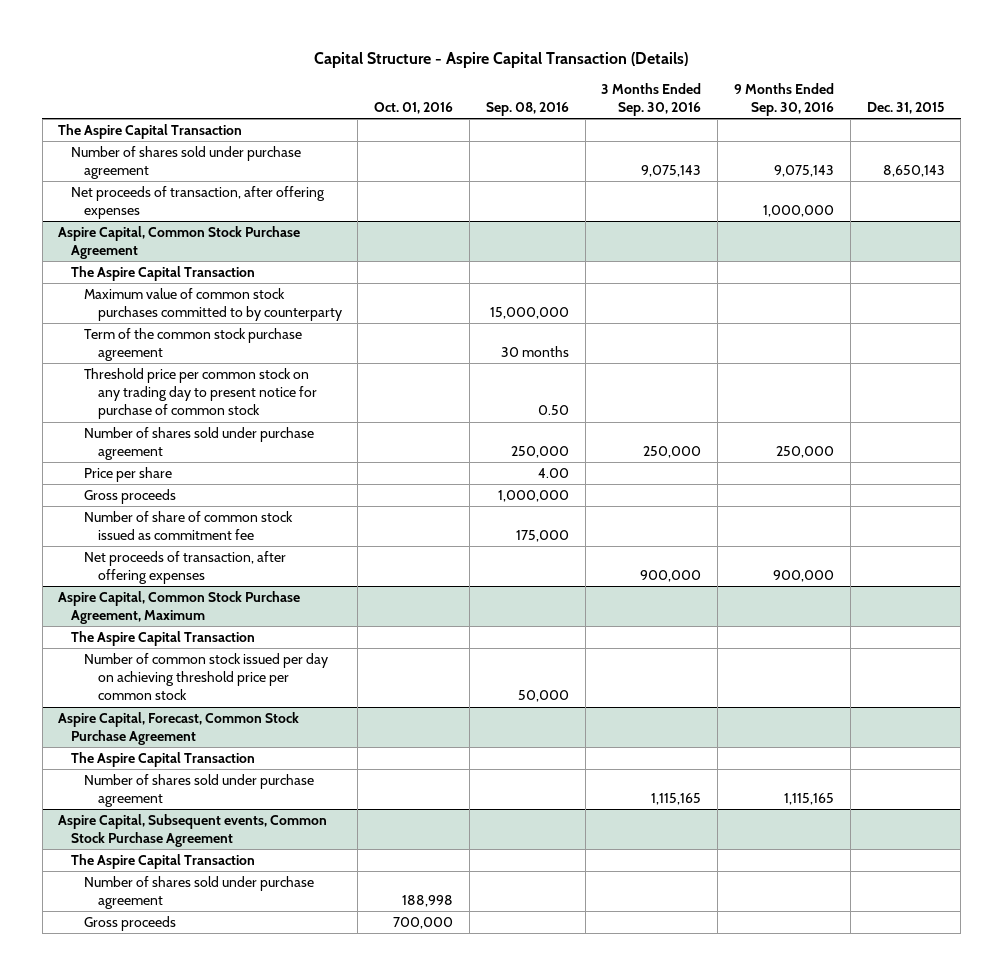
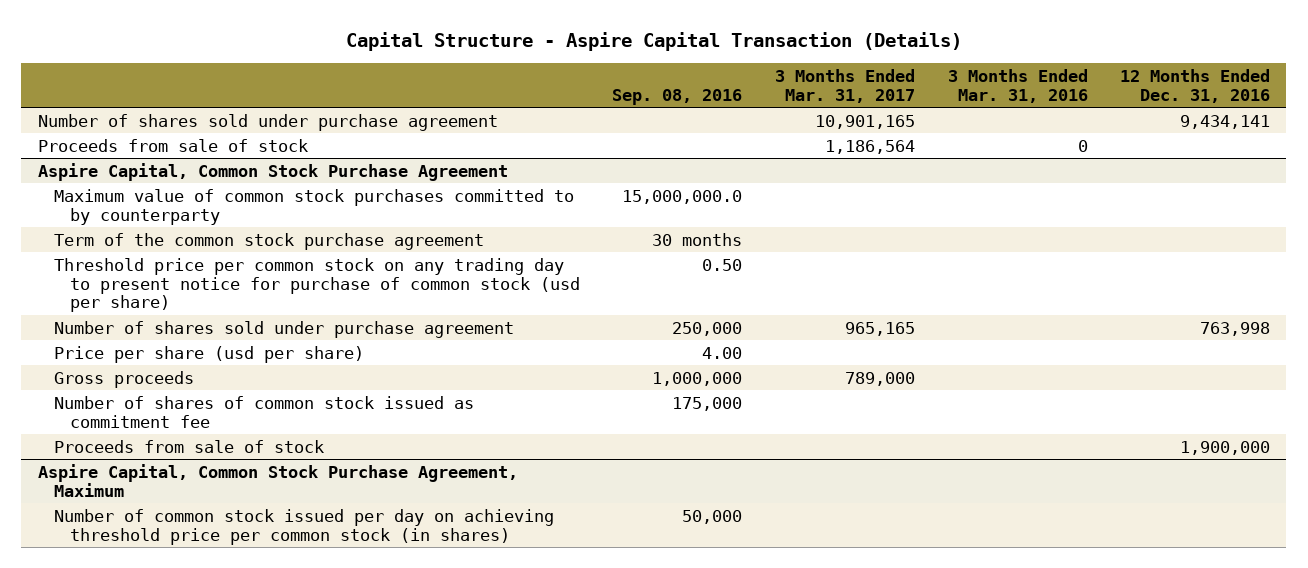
- | Oct. 01, 2016 | Sep. 08, 2016 | 3 Months Ended Sep. 30, 2016 | 9 Months Ended Sep. 30, 2016 | Dec. 31, 2015
+ | Sep. 08, 2016 | 3 Months Ended Mar. 31, 2017 | 3 Months Ended Mar. 31, 2016 | 12 Months Ended Dec. 31, 2016
- The Aspire Capital Transaction
- Net proceeds of transaction, after offering expenses | | | | 1,000,000 |
+ Proceeds from sale of stock | | 1,186,564 | 0 |
@ Aspire Capital, Common Stock Purchase Agreement
- The Aspire Capital Transaction
- Maximum value of common stock purchases committed to by counterparty | | 15,000,000 | | |
+ Maximum value of common stock purchases committed to by counterparty | 15,000,000.0 | | |
- Threshold price per common stock on any trading day to present notice for purchase of common stock | | 0.50 | | |
+ Threshold price per common stock on any trading day to present notice for purchase of common stock (usd per share) | 0.50 | | |
- Price per share | | 4.00 | | |
+ Price per share (usd per share) | 4.00 | | |
- Number of share of common stock issued as commitment fee | | 175,000 | | |
- Net proceeds of transaction, after offering expenses | | | 900,000 | 900,000 |
+ Number of shares of common stock issued as commitment fee | 175,000 | | |
+ Proceeds from sale of stock | | | | 1,900,000
@ Aspire Capital, Common Stock Purchase Agreement, Maximum
- The Aspire Capital Transaction
- Number of common stock issued per day on achieving threshold price per common stock | | 50,000 | | |
- Aspire Capital, Forecast, Common Stock Purchase Agreement
- The Aspire Capital Transaction
- Number of shares sold under purchase agreement | | | 1,115,165 | 1,115,165 |
- Aspire Capital, Subsequent events, Common Stock Purchase Agreement
- The Aspire Capital Transaction
- Number of shares sold under purchase agreement | 188,998 | | | |
- Gross proceeds | 700,000 | | | |
@ Aspire Capital, Common Stock Purchase Agreement, Maximum
+ Number of common stock issued per day on achieving threshold price per common stock (in shares) | 50,000 | | |

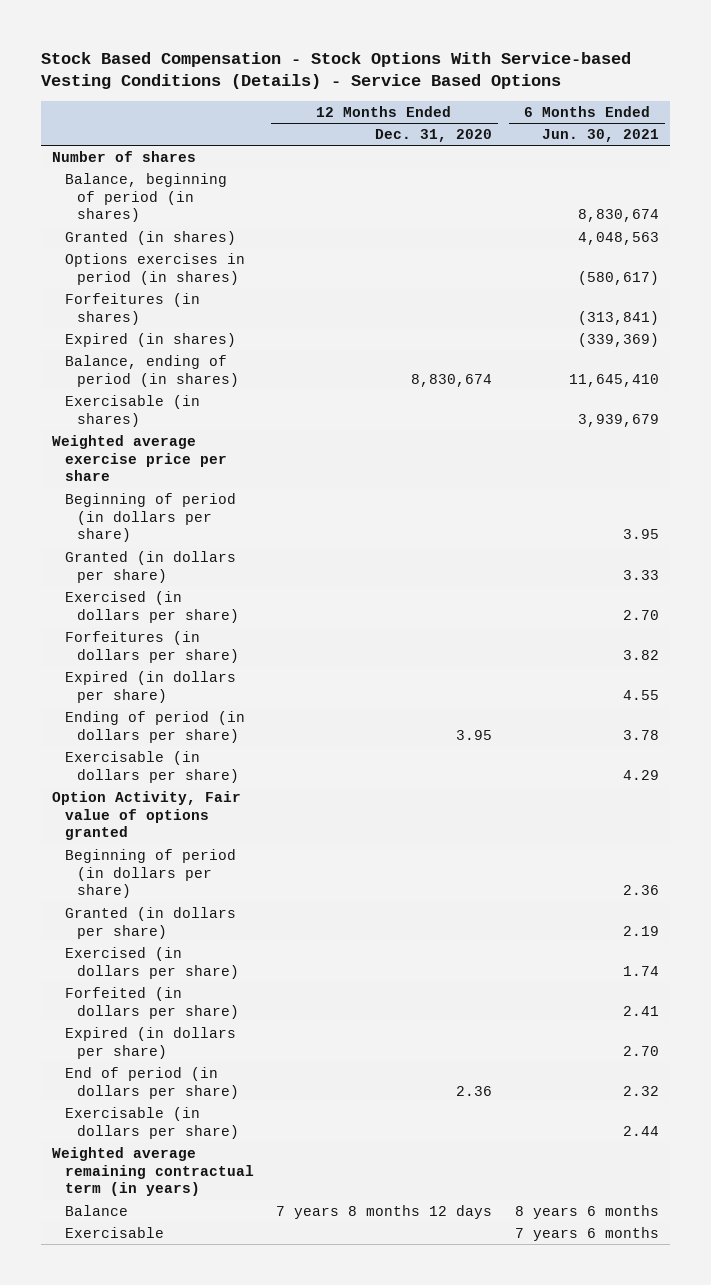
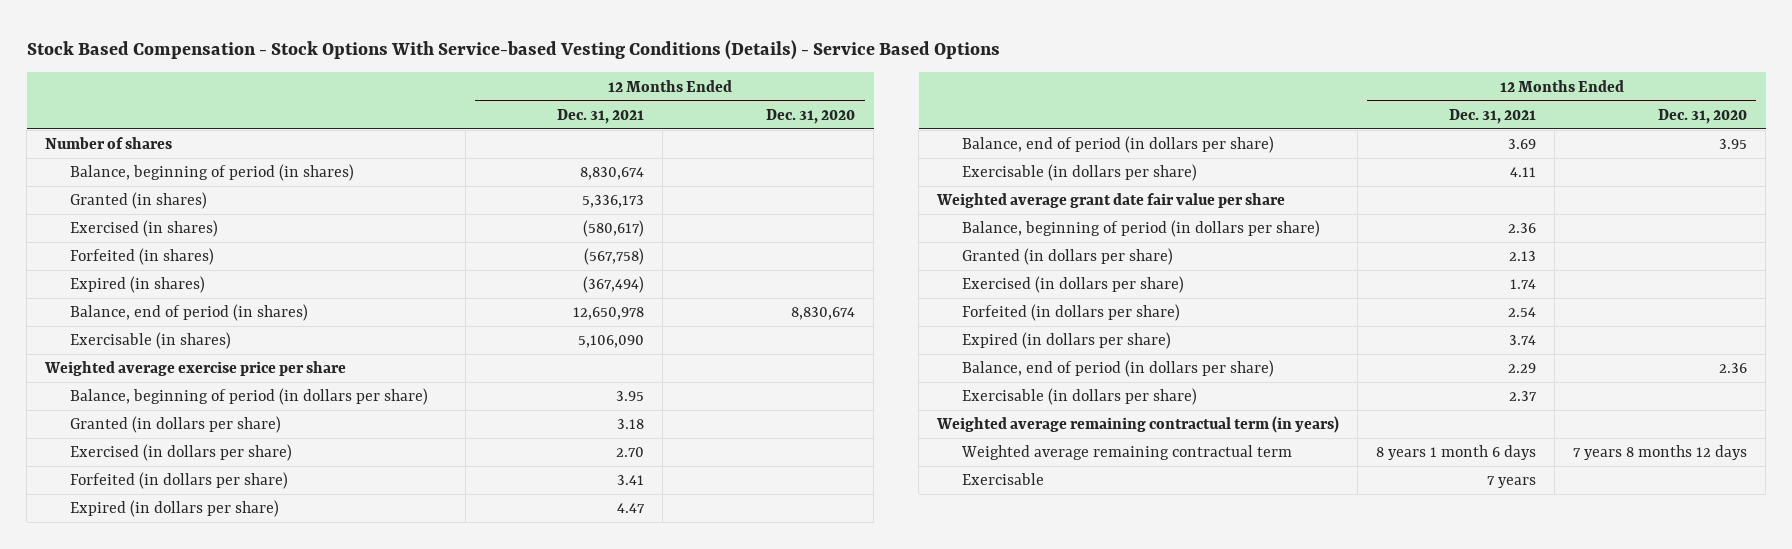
- | 12 Months Ended Dec. 31, 2020 | 6 Months Ended Jun. 30, 2021
+ | 12 Months Ended Dec. 31, 2021 | 12 Months Ended Dec. 31, 2020
- Options exercises in period (in shares) | | (580,617)
- Forfeitures (in shares) | | (313,841)
+ Exercised (in shares) | (580,617) |
+ Forfeited (in shares) | (567,758) |
- Balance, ending of period (in shares) | 8,830,674 | 11,645,410
+ Balance, end of period (in shares) | 12,650,978 | 8,830,674
- Beginning of period (in dollars per share) | | 3.95
+ Balance, beginning of period (in dollars per share) | 3.95 |
- Forfeitures (in dollars per share) | | 3.82
+ Forfeited (in dollars per share) | 3.41 |
- Ending of period (in dollars per share) | 3.95 | 3.78
+ Balance, end of period (in dollars per share) | 3.69 | 3.95
- Option Activity, Fair value of options granted
- Beginning of period (in dollars per share) | | 2.36
+ Weighted average grant date fair value per share
+ Balance, beginning of period (in dollars per share) | 2.36 |
- End of period (in dollars per share) | 2.36 | 2.32
+ Balance, end of period (in dollars per share) | 2.29 | 2.36
- Balance | 7 years 8 months 12 days | 8 years 6 months
+ Weighted average remaining contractual term | 8 years 1 month 6 days | 7 years 8 months 12 days

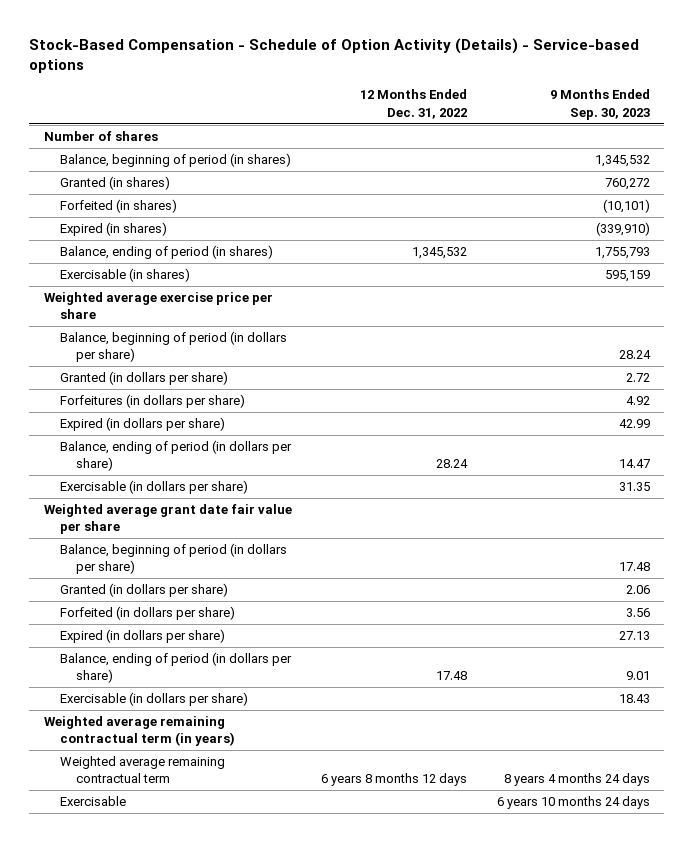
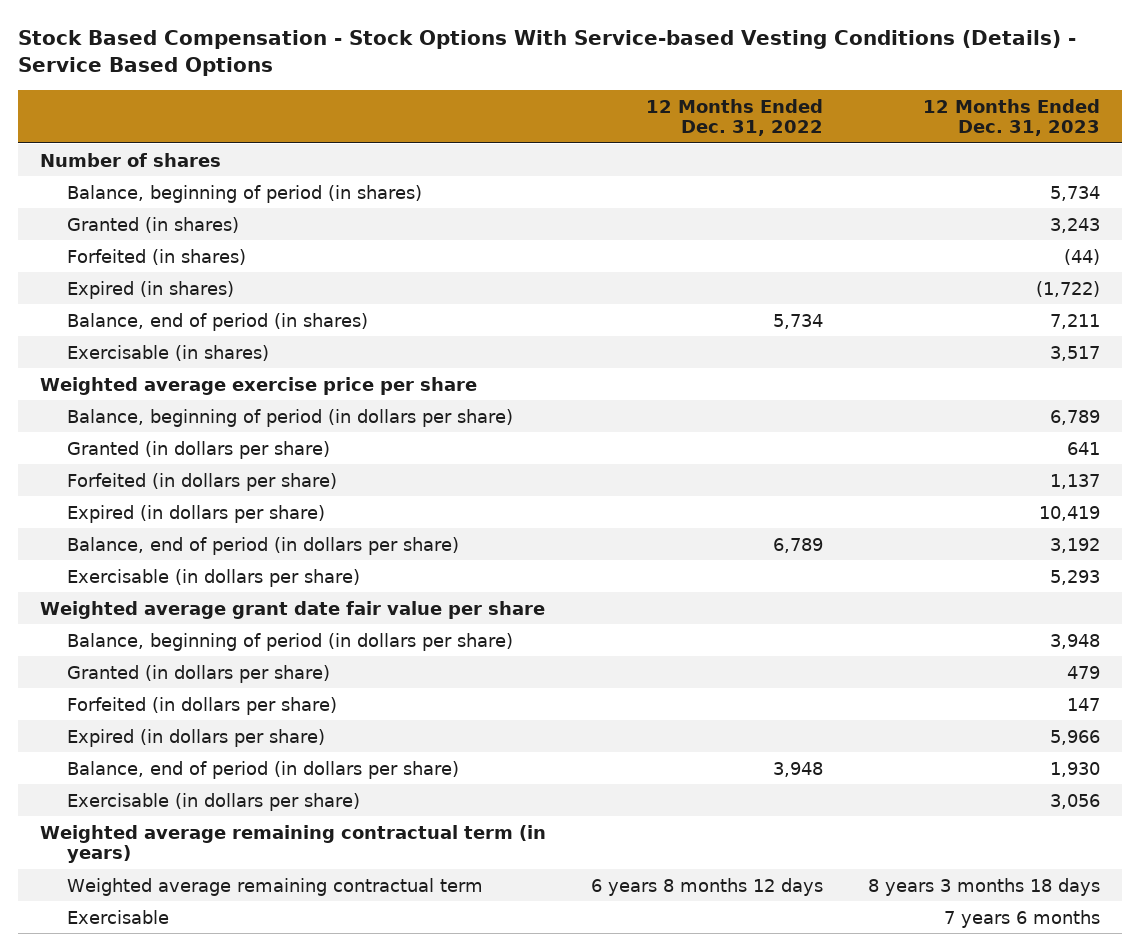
- Stock-Based Compensation - Schedule of Option Activity (Details) - Service-based options
+ Stock Based Compensation - Stock Options With Service-based Vesting Conditions (Details) - Service Based Options
- | 12 Months Ended Dec. 31, 2022 | 9 Months Ended Sep. 30, 2023
+ | 12 Months Ended Dec. 31, 2022 | 12 Months Ended Dec. 31, 2023
- Balance, ending of period (in shares) | 1,345,532 | 1,755,793
+ Balance, end of period (in shares) | 5,734 | 7,211
- Forfeitures (in dollars per share) | | 4.92
+ Forfeited (in dollars per share) | | 1,137
- Balance, ending of period (in dollars per share) | 28.24 | 14.47
+ Balance, end of period (in dollars per share) | 6,789 | 3,192
- Balance, ending of period (in dollars per share) | 17.48 | 9.01
+ Balance, end of period (in dollars per share) | 3,948 | 1,930

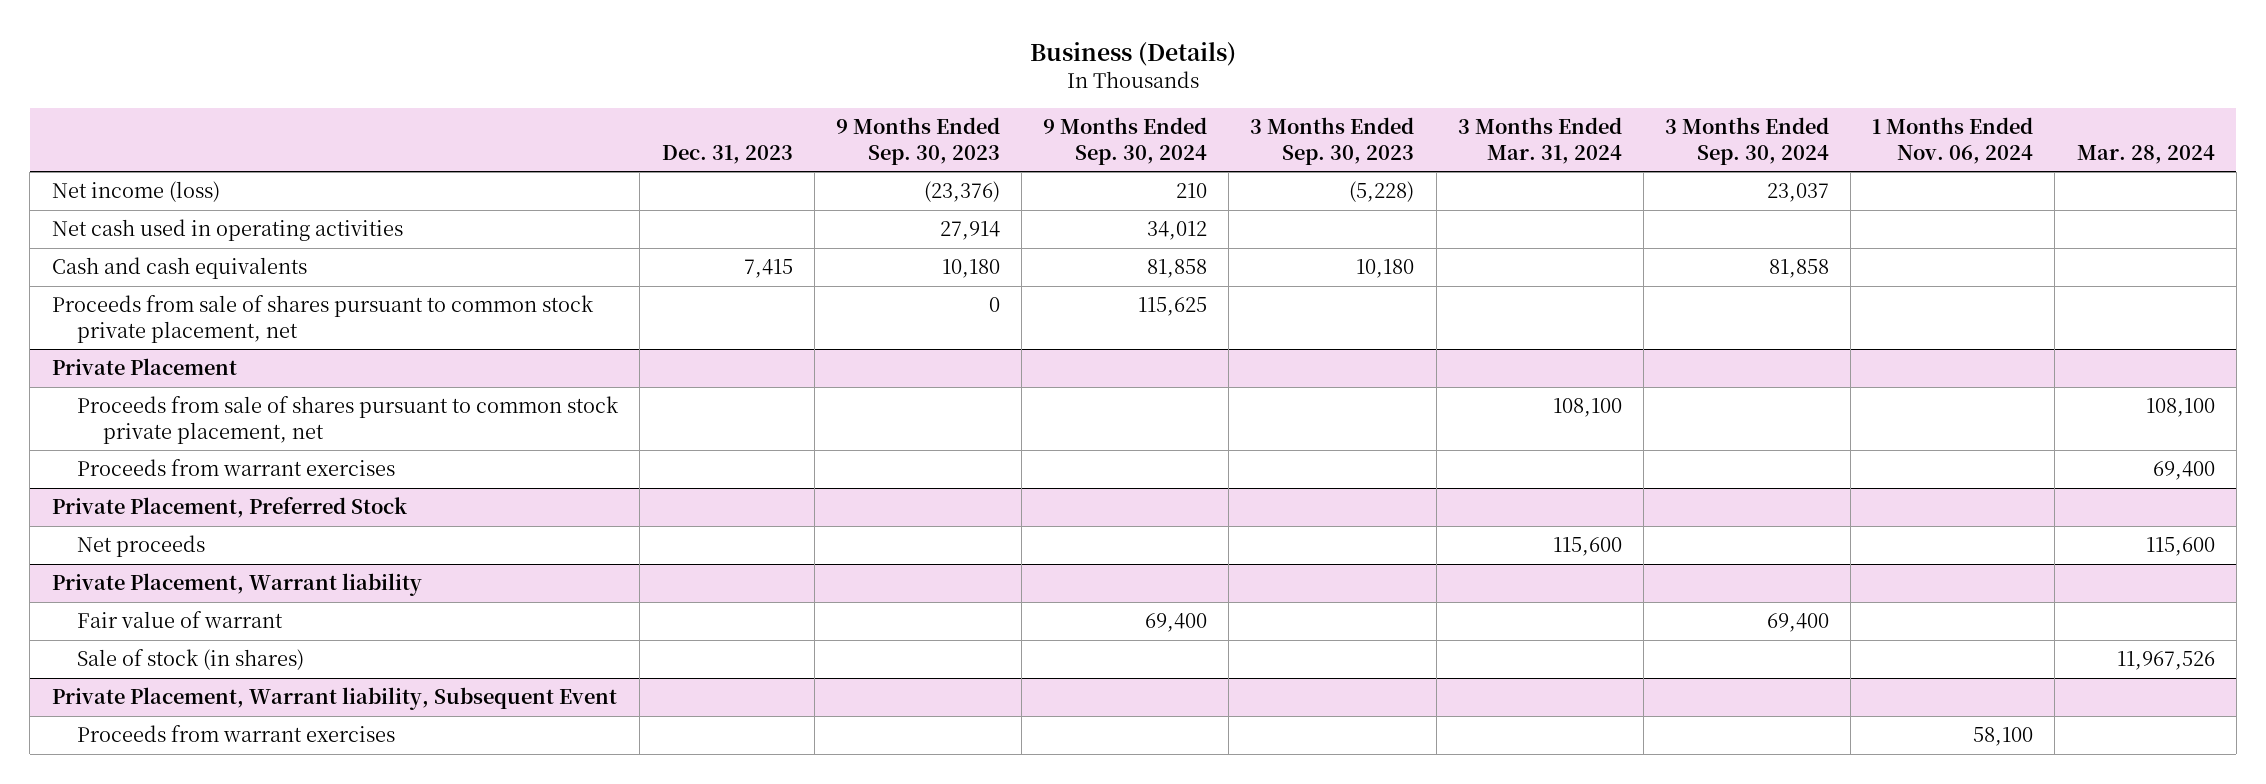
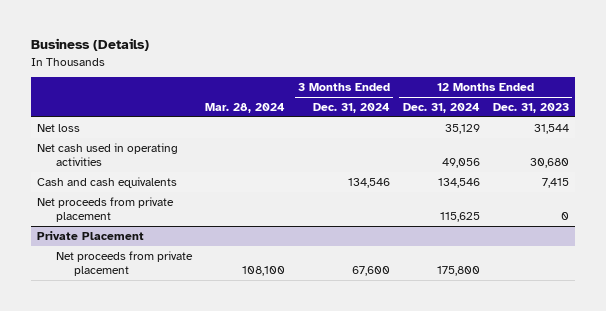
- | Dec. 31, 2023 | 9 Months Ended Sep. 30, 2023 | 9 Months Ended Sep. 30, 2024 | 3 Months Ended Sep. 30, 2023 | 3 Months Ended Mar. 31, 2024 | 3 Months Ended Sep. 30, 2024 | 1 Months Ended Nov. 06, 2024 | Mar. 28, 2024
+ | Mar. 28, 2024 | 3 Months Ended Dec. 31, 2024 | 12 Months Ended Dec. 31, 2024 | 12 Months Ended Dec. 31, 2023
- Net income (loss) | | (23,376) | 210 | (5,228) | | 23,037 | |
+ Net loss | | | 35,129 | 31,544
- Proceeds from sale of shares pursuant to common stock private placement, net | | 0 | 115,625 | | | | |
+ Net proceeds from private placement | | | 115,625 | 0
@ Private Placement
- Proceeds from sale of shares pursuant to common stock private placement, net | | | | | 108,100 | | | 108,100
- Proceeds from warrant exercises | | | | | | | | 69,400
- Private Placement, Preferred Stock
- Net proceeds | | | | | 115,600 | | | 115,600
- Private Placement, Warrant liability
- Fair value of warrant | | | 69,400 | | | 69,400 | |
- Sale of stock (in shares) | | | | | | | | 11,967,526
- Private Placement, Warrant liability, Subsequent Event
- Proceeds from warrant exercises | | | | | | | 58,100 |
@ Private Placement
+ Net proceeds from private placement | 108,100 | 67,600 | 175,800 |

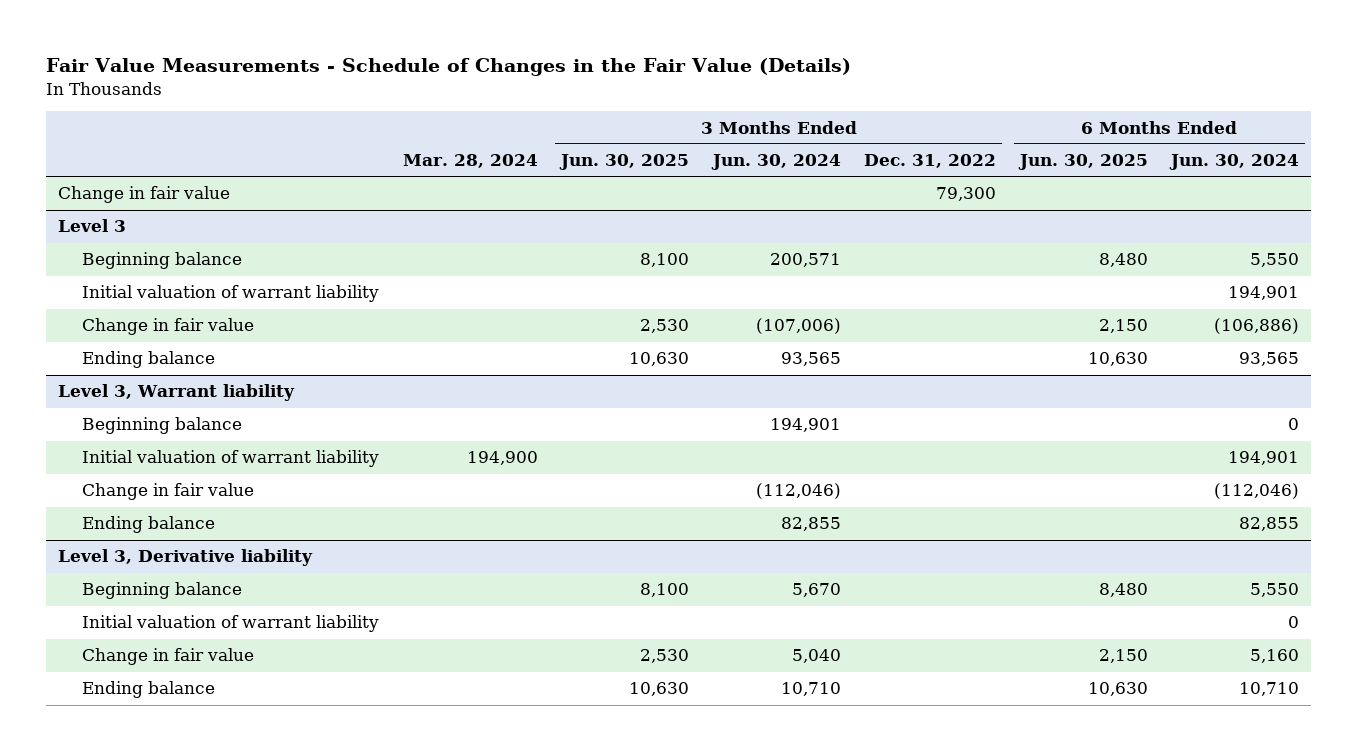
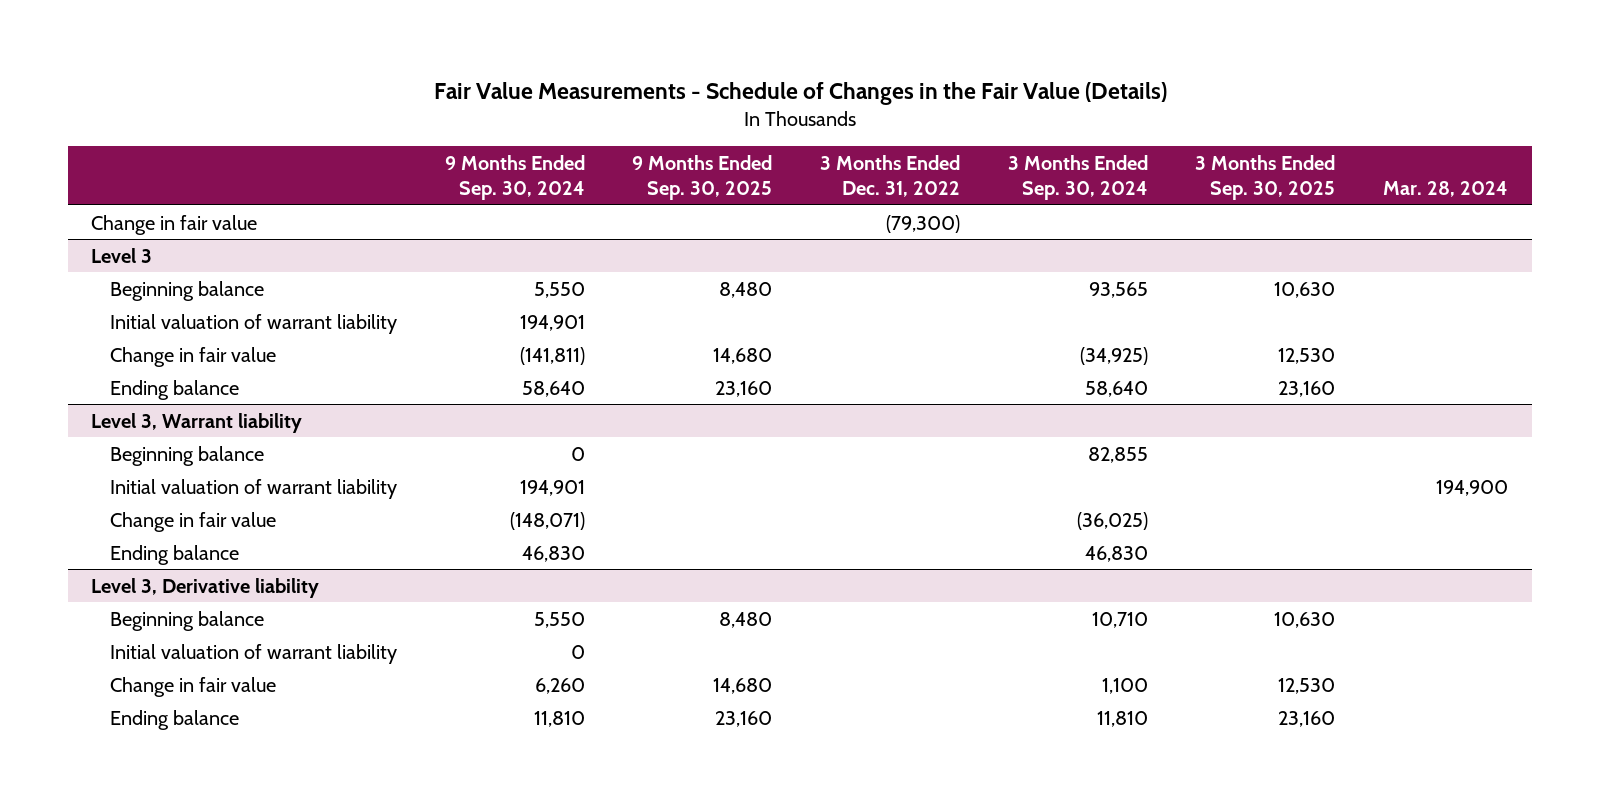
- | Mar. 28, 2024 | 3 Months Ended Jun. 30, 2025 | 3 Months Ended Jun. 30, 2024 | 3 Months Ended Dec. 31, 2022 | 6 Months Ended Jun. 30, 2025 | 6 Months Ended Jun. 30, 2024
+ | 9 Months Ended Sep. 30, 2024 | 9 Months Ended Sep. 30, 2025 | 3 Months Ended Dec. 31, 2022 | 3 Months Ended Sep. 30, 2024 | 3 Months Ended Sep. 30, 2025 | Mar. 28, 2024
- Change in fair value | | | | 79,300 | |
+ Change in fair value | | | (79,300) | | |

